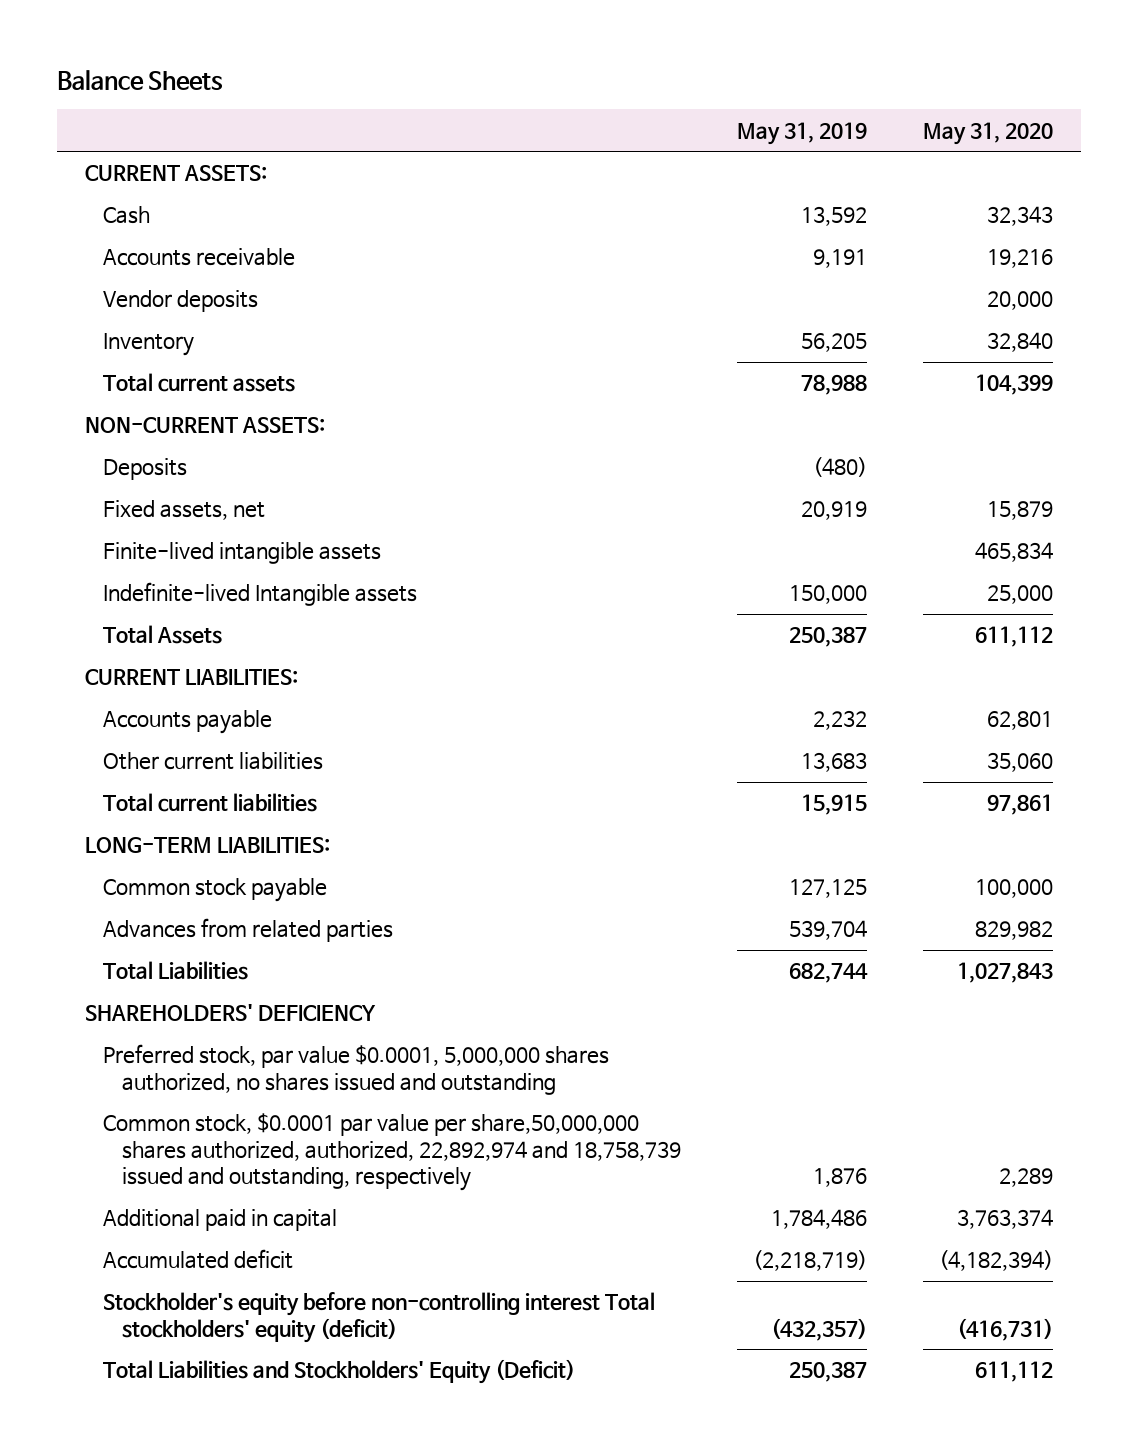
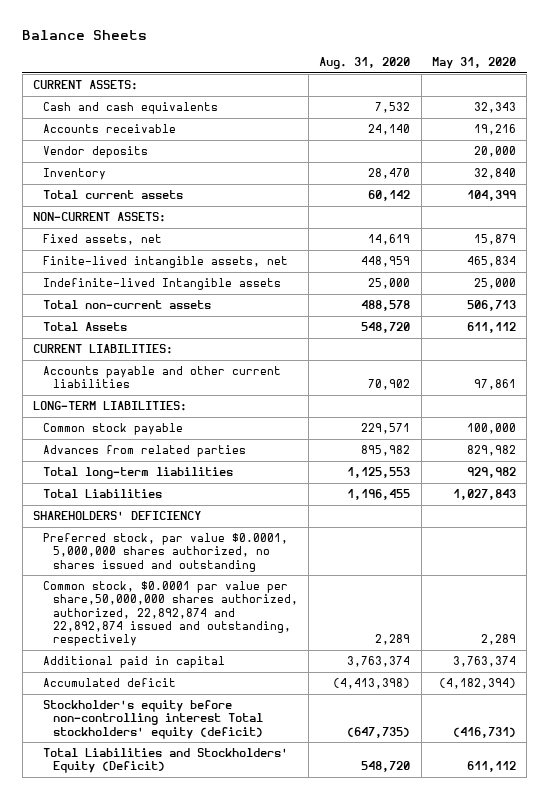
- | May 31, 2019 | May 31, 2020
+ | Aug. 31, 2020 | May 31, 2020
- Cash | 13,592 | 32,343
+ Cash and cash equivalents | 7,532 | 32,343
- Deposits | (480) |
- Finite-lived intangible assets | | 465,834
+ Finite-lived intangible assets, net | 448,959 | 465,834
+ Total non-current assets | 488,578 | 506,713
- Accounts payable | 2,232 | 62,801
- Other current liabilities | 13,683 | 35,060
- Total current liabilities | 15,915 | 97,861
+ Accounts payable and other current liabilities | 70,902 | 97,861
+ Total long-term liabilities | 1,125,553 | 929,982
- Common stock, $0.0001 par value per share,50,000,000 shares authorized, authorized, 22,892,974 and 18,758,739 issued and outstanding, respectively | 1,876 | 2,289
+ Common stock, $0.0001 par value per share,50,000,000 shares authorized, authorized, 22,892,874 and 22,892,874 issued and outstanding, respectively | 2,289 | 2,289

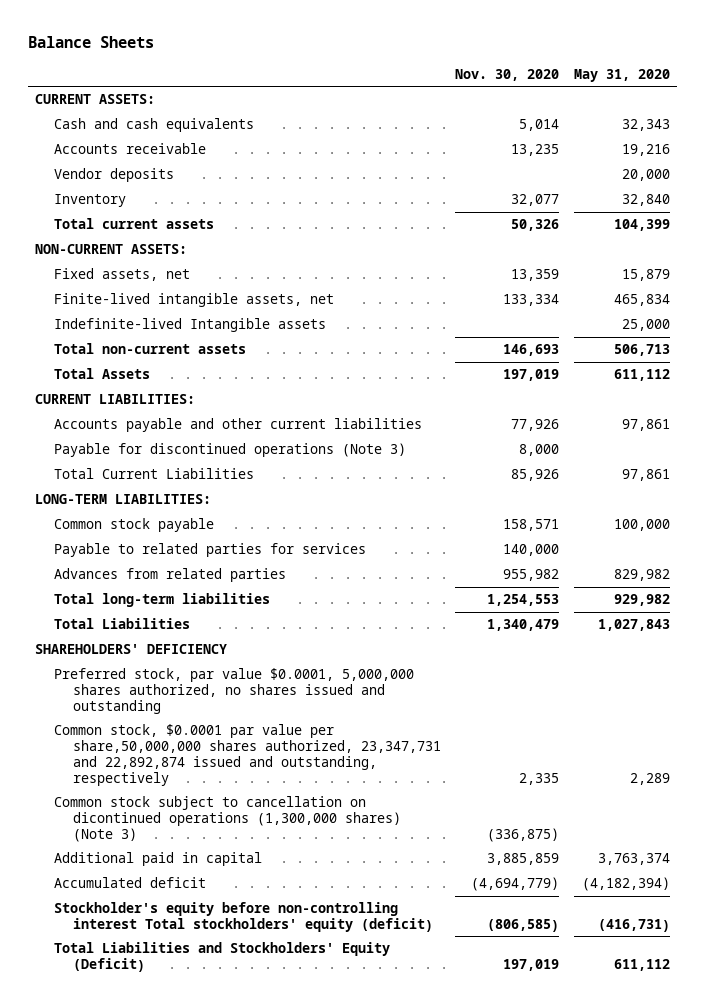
- | Aug. 31, 2020 | May 31, 2020
+ | Nov. 30, 2020 | May 31, 2020
+ Payable for discontinued operations (Note 3) | 8,000 |
+ Total Current Liabilities | 85,926 | 97,861
+ Payable to related parties for services | 140,000 |
- Common stock, $0.0001 par value per share,50,000,000 shares authorized, authorized, 22,892,874 and 22,892,874 issued and outstanding, respectively | 2,289 | 2,289
+ Common stock, $0.0001 par value per share,50,000,000 shares authorized, 23,347,731 and 22,892,874 issued and outstanding, respectively | 2,335 | 2,289
+ Common stock subject to cancellation on dicontinued operations (1,300,000 shares) (Note 3) | (336,875) |

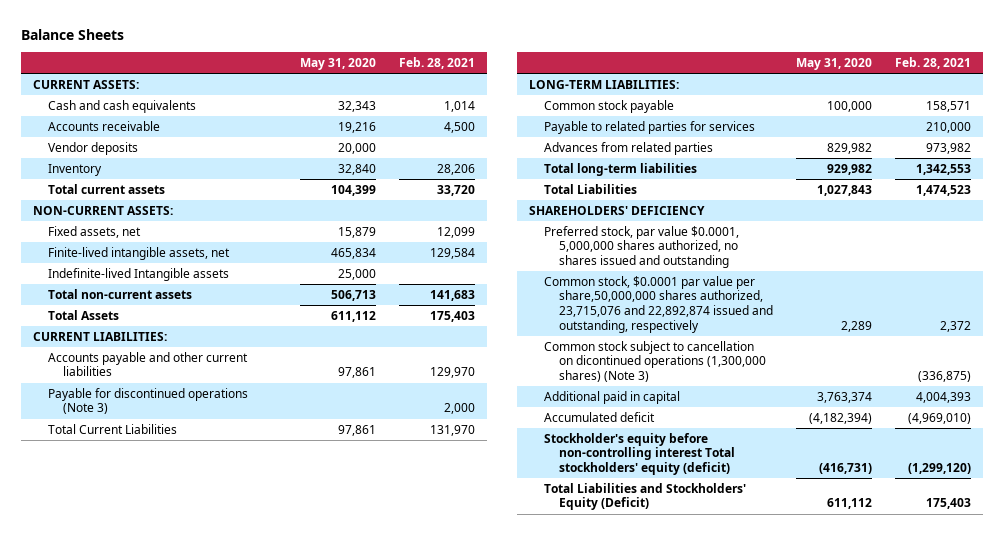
- | Nov. 30, 2020 | May 31, 2020
+ | May 31, 2020 | Feb. 28, 2021
- Common stock, $0.0001 par value per share,50,000,000 shares authorized, 23,347,731 and 22,892,874 issued and outstanding, respectively | 2,335 | 2,289
+ Common stock, $0.0001 par value per share,50,000,000 shares authorized, 23,715,076 and 22,892,874 issued and outstanding, respectively | 2,289 | 2,372

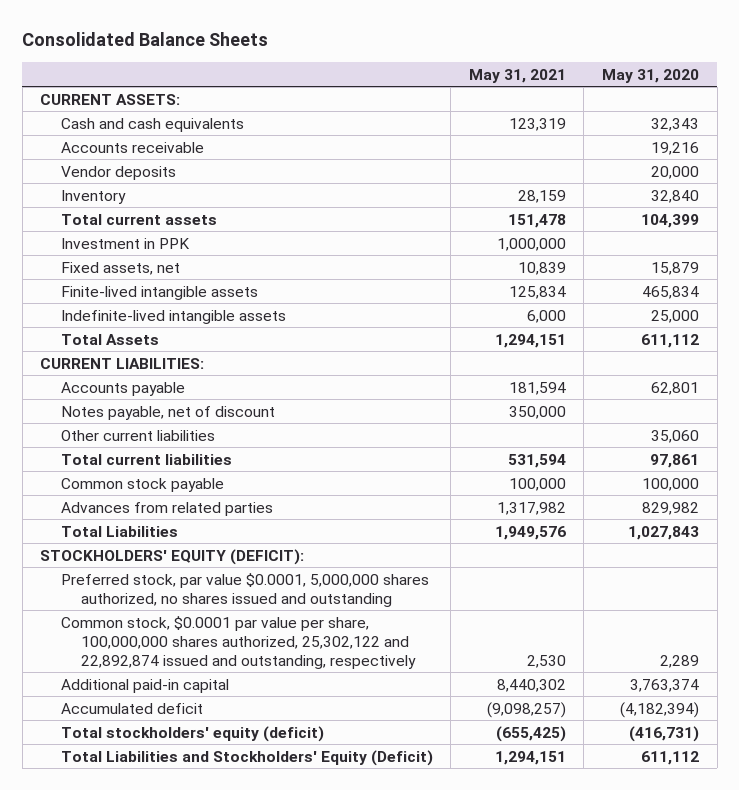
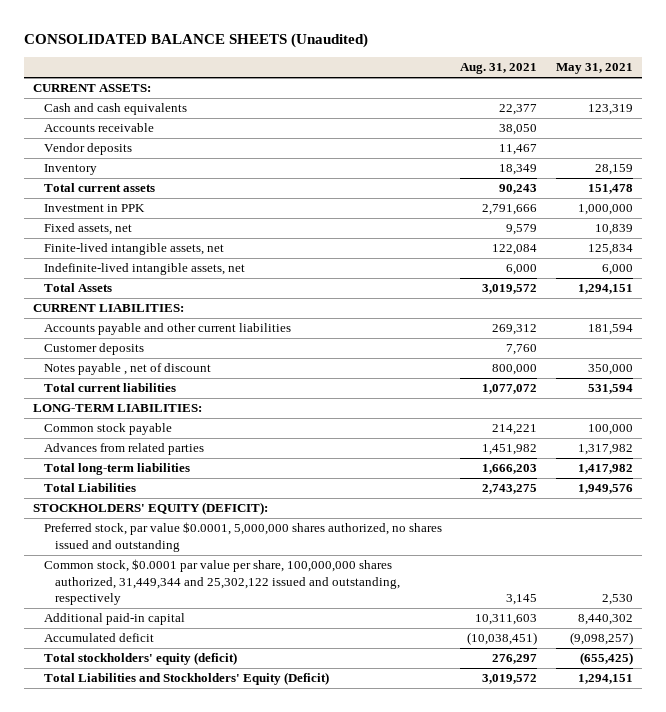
- Consolidated Balance Sheets
+ CONSOLIDATED BALANCE SHEETS (Unaudited)
- | May 31, 2021 | May 31, 2020
+ | Aug. 31, 2021 | May 31, 2021
- Finite-lived intangible assets | 125,834 | 465,834
- Indefinite-lived intangible assets | 6,000 | 25,000
+ Finite-lived intangible assets, net | 122,084 | 125,834
+ Indefinite-lived intangible assets, net | 6,000 | 6,000
- Accounts payable | 181,594 | 62,801
- Notes payable, net of discount | 350,000 |
- Other current liabilities | | 35,060
+ Accounts payable and other current liabilities | 269,312 | 181,594
+ Customer deposits | 7,760 |
+ Notes payable , net of discount | 800,000 | 350,000
+ LONG-TERM LIABILITIES:
+ Total long-term liabilities | 1,666,203 | 1,417,982
- Common stock, $0.0001 par value per share, 100,000,000 shares authorized, 25,302,122 and 22,892,874 issued and outstanding, respectively | 2,530 | 2,289
+ Common stock, $0.0001 par value per share, 100,000,000 shares authorized, 31,449,344 and 25,302,122 issued and outstanding, respectively | 3,145 | 2,530

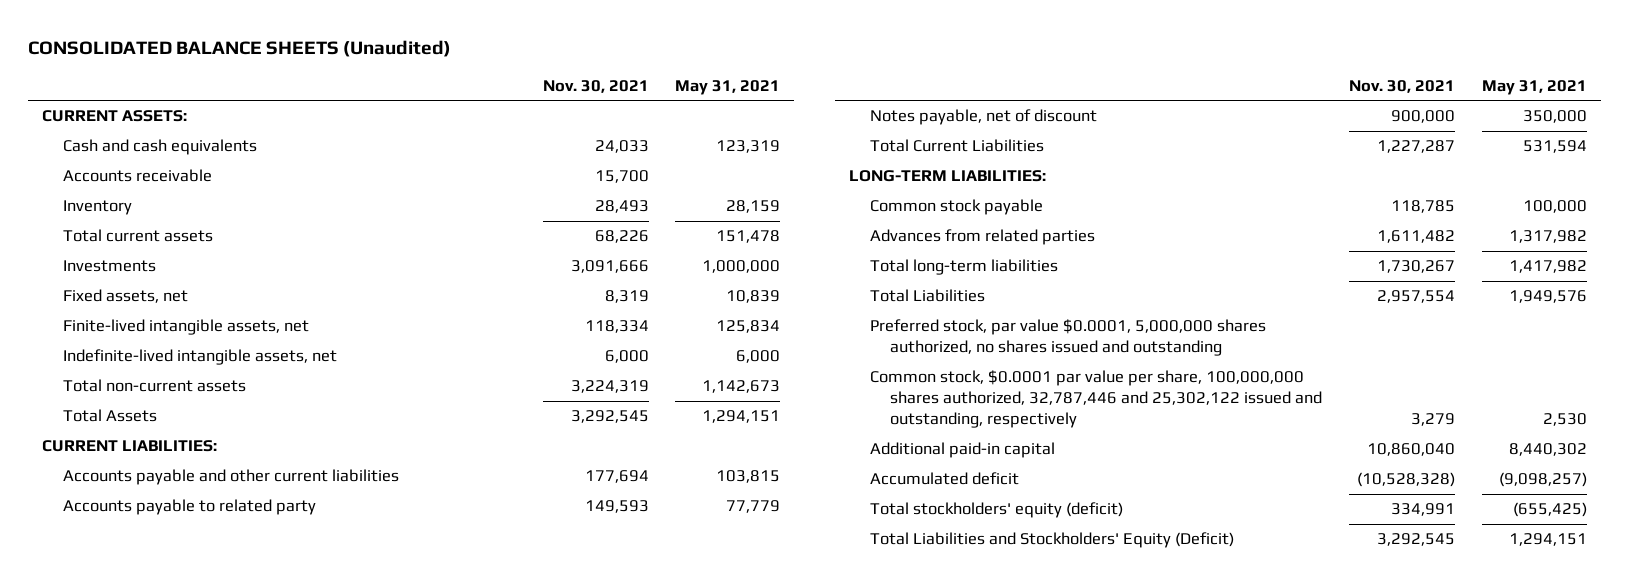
- | Aug. 31, 2021 | May 31, 2021
+ | Nov. 30, 2021 | May 31, 2021
- Vendor deposits | 11,467 |
- Investment in PPK | 2,791,666 | 1,000,000
+ Investments | 3,091,666 | 1,000,000
+ Total non-current assets | 3,224,319 | 1,142,673
- Accounts payable and other current liabilities | 269,312 | 181,594
- Customer deposits | 7,760 |
- Notes payable , net of discount | 800,000 | 350,000
- Total current liabilities | 1,077,072 | 531,594
+ Accounts payable and other current liabilities | 177,694 | 103,815
+ Accounts payable to related party | 149,593 | 77,779
+ Notes payable, net of discount | 900,000 | 350,000
+ Total Current Liabilities | 1,227,287 | 531,594
- STOCKHOLDERS' EQUITY (DEFICIT):
- Common stock, $0.0001 par value per share, 100,000,000 shares authorized, 31,449,344 and 25,302,122 issued and outstanding, respectively | 3,145 | 2,530
+ Common stock, $0.0001 par value per share, 100,000,000 shares authorized, 32,787,446 and 25,302,122 issued and outstanding, respectively | 3,279 | 2,530

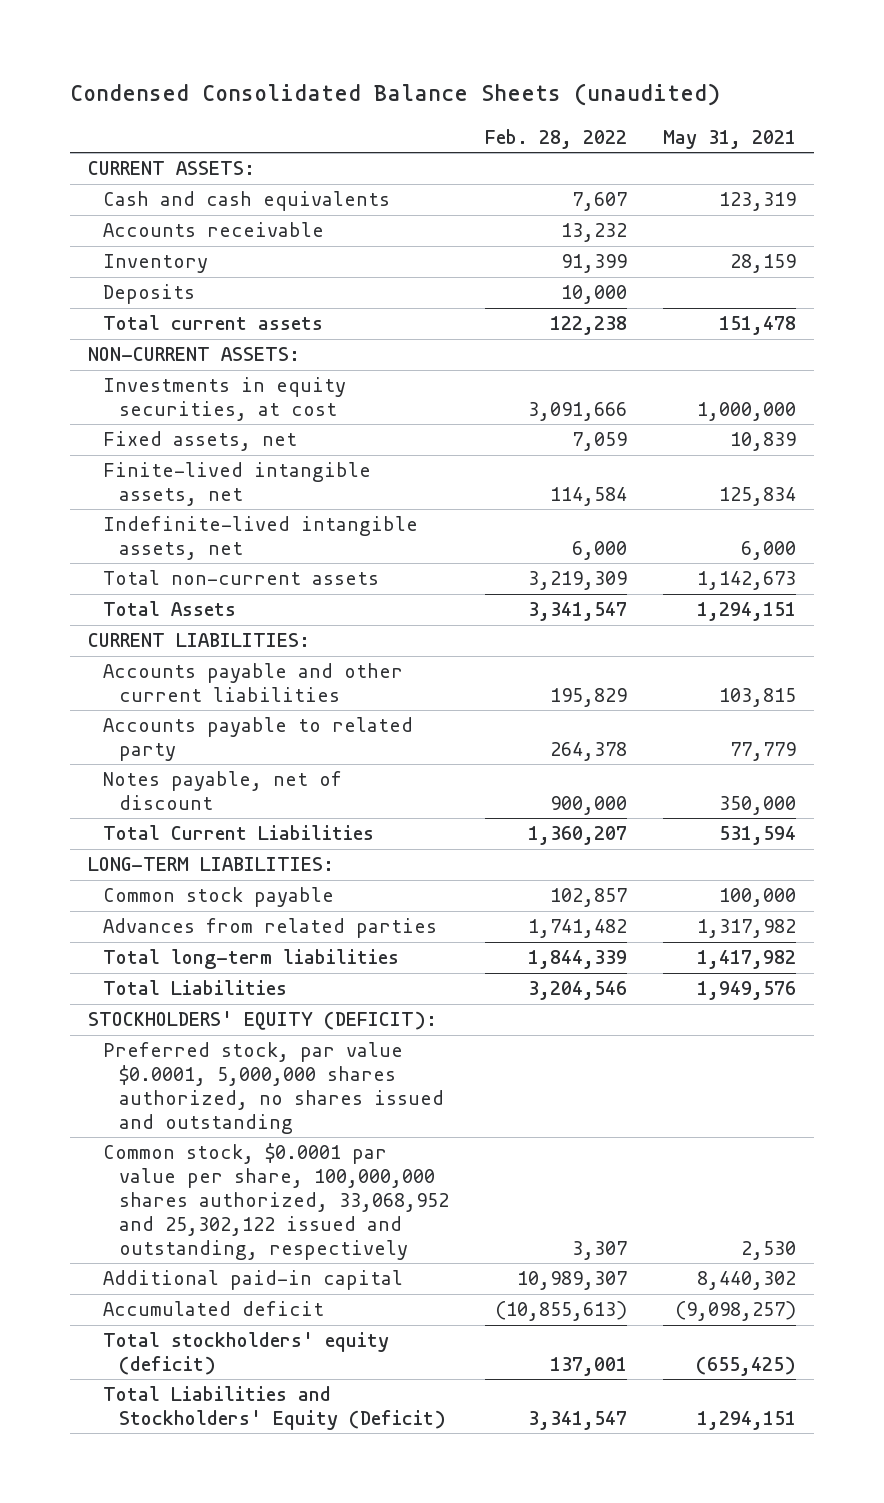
- CONSOLIDATED BALANCE SHEETS (Unaudited)
+ Condensed Consolidated Balance Sheets (unaudited)
- | Nov. 30, 2021 | May 31, 2021
+ | Feb. 28, 2022 | May 31, 2021
+ Deposits | 10,000 |
- Investments | 3,091,666 | 1,000,000
+ NON-CURRENT ASSETS:
+ Investments in equity securities, at cost | 3,091,666 | 1,000,000
+ STOCKHOLDERS' EQUITY (DEFICIT):
- Common stock, $0.0001 par value per share, 100,000,000 shares authorized, 32,787,446 and 25,302,122 issued and outstanding, respectively | 3,279 | 2,530
+ Common stock, $0.0001 par value per share, 100,000,000 shares authorized, 33,068,952 and 25,302,122 issued and outstanding, respectively | 3,307 | 2,530

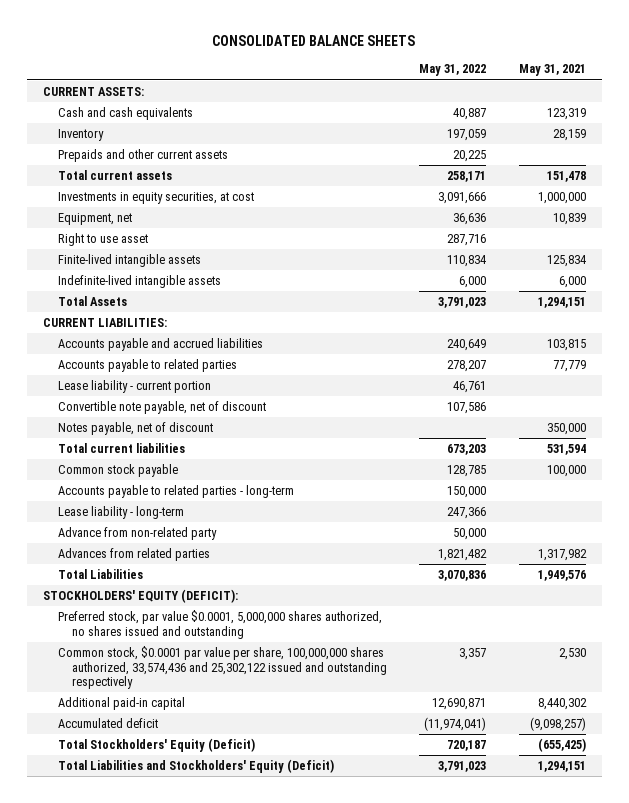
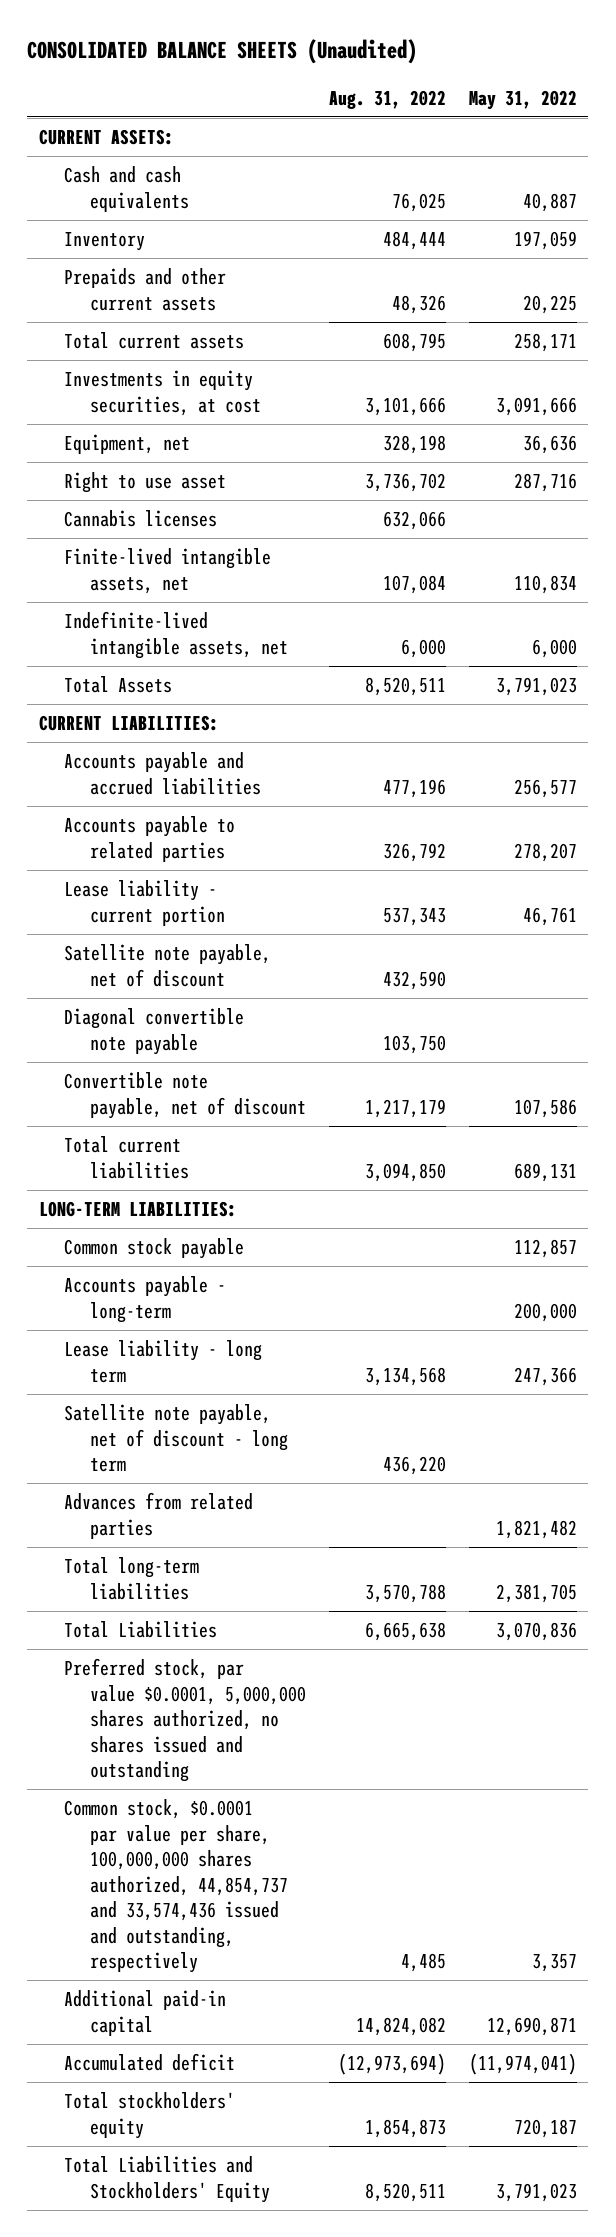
- CONSOLIDATED BALANCE SHEETS
+ CONSOLIDATED BALANCE SHEETS (Unaudited)
- | May 31, 2022 | May 31, 2021
+ | Aug. 31, 2022 | May 31, 2022
- Finite-lived intangible assets | 110,834 | 125,834
- Indefinite-lived intangible assets | 6,000 | 6,000
+ Cannabis licenses | 632,066 |
+ Finite-lived intangible assets, net | 107,084 | 110,834
+ Indefinite-lived intangible assets, net | 6,000 | 6,000
- Accounts payable and accrued liabilities | 240,649 | 103,815
+ Accounts payable and accrued liabilities | 477,196 | 256,577
+ Satellite note payable, net of discount | 432,590 |
+ Diagonal convertible note payable | 103,750 |
- Notes payable, net of discount | | 350,000
- Total current liabilities | 673,203 | 531,594
- Common stock payable | 128,785 | 100,000
- Accounts payable to related parties - long-term | 150,000 |
- Lease liability - long-term | 247,366 |
- Advance from non-related party | 50,000 |
+ Total current liabilities | 3,094,850 | 689,131
+ LONG-TERM LIABILITIES:
+ Common stock payable | | 112,857
+ Accounts payable - long-term | | 200,000
+ Lease liability - long term | 3,134,568 | 247,366
+ Satellite note payable, net of discount - long term | 436,220 |
+ Total long-term liabilities | 3,570,788 | 2,381,705
- STOCKHOLDERS' EQUITY (DEFICIT):
- Common stock, $0.0001 par value per share, 100,000,000 shares authorized, 33,574,436 and 25,302,122 issued and outstanding respectively | 3,357 | 2,530
+ Common stock, $0.0001 par value per share, 100,000,000 shares authorized, 44,854,737 and 33,574,436 issued and outstanding, respectively | 4,485 | 3,357
- Total Stockholders' Equity (Deficit) | 720,187 | (655,425)
- Total Liabilities and Stockholders' Equity (Deficit) | 3,791,023 | 1,294,151
+ Total stockholders' equity | 1,854,873 | 720,187
+ Total Liabilities and Stockholders' Equity | 8,520,511 | 3,791,023

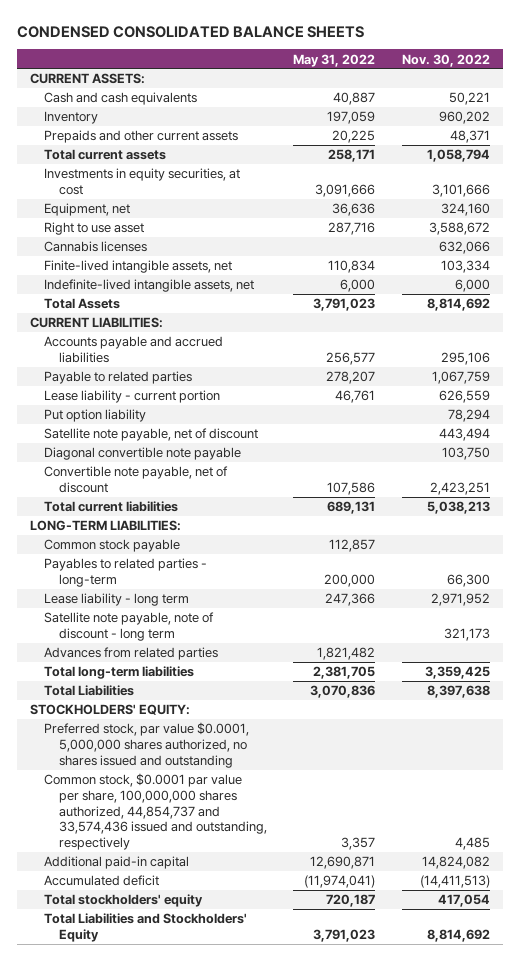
- CONSOLIDATED BALANCE SHEETS (Unaudited)
+ CONDENSED CONSOLIDATED BALANCE SHEETS
- | Aug. 31, 2022 | May 31, 2022
+ | May 31, 2022 | Nov. 30, 2022
- Accounts payable to related parties | 326,792 | 278,207
+ Payable to related parties | 278,207 | 1,067,759
+ Put option liability | | 78,294
- Accounts payable - long-term | | 200,000
+ Payables to related parties - long-term | 200,000 | 66,300
- Satellite note payable, net of discount - long term | 436,220 |
+ Satellite note payable, note of discount - long term | | 321,173
+ STOCKHOLDERS' EQUITY:

